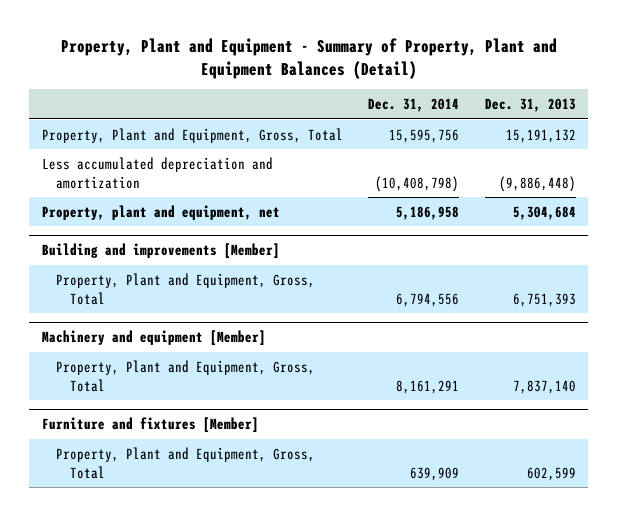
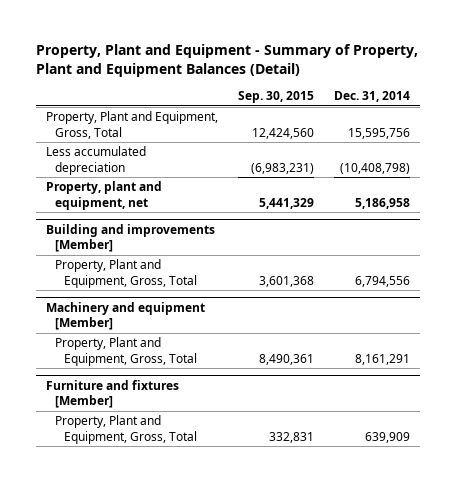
- | Dec. 31, 2014 | Dec. 31, 2013
+ | Sep. 30, 2015 | Dec. 31, 2014
- Less accumulated depreciation and amortization | (10,408,798) | (9,886,448)
+ Less accumulated depreciation | (6,983,231) | (10,408,798)

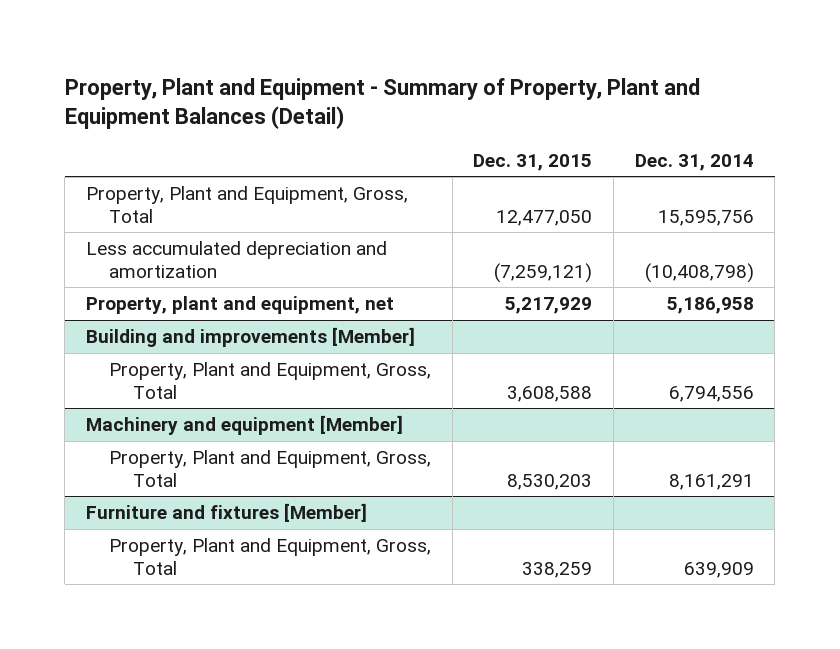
- | Sep. 30, 2015 | Dec. 31, 2014
+ | Dec. 31, 2015 | Dec. 31, 2014
- Less accumulated depreciation | (6,983,231) | (10,408,798)
+ Less accumulated depreciation and amortization | (7,259,121) | (10,408,798)

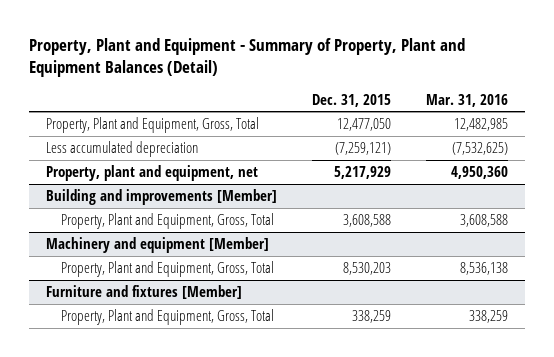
- | Dec. 31, 2015 | Dec. 31, 2014
+ | Dec. 31, 2015 | Mar. 31, 2016
- Less accumulated depreciation and amortization | (7,259,121) | (10,408,798)
+ Less accumulated depreciation | (7,259,121) | (7,532,625)

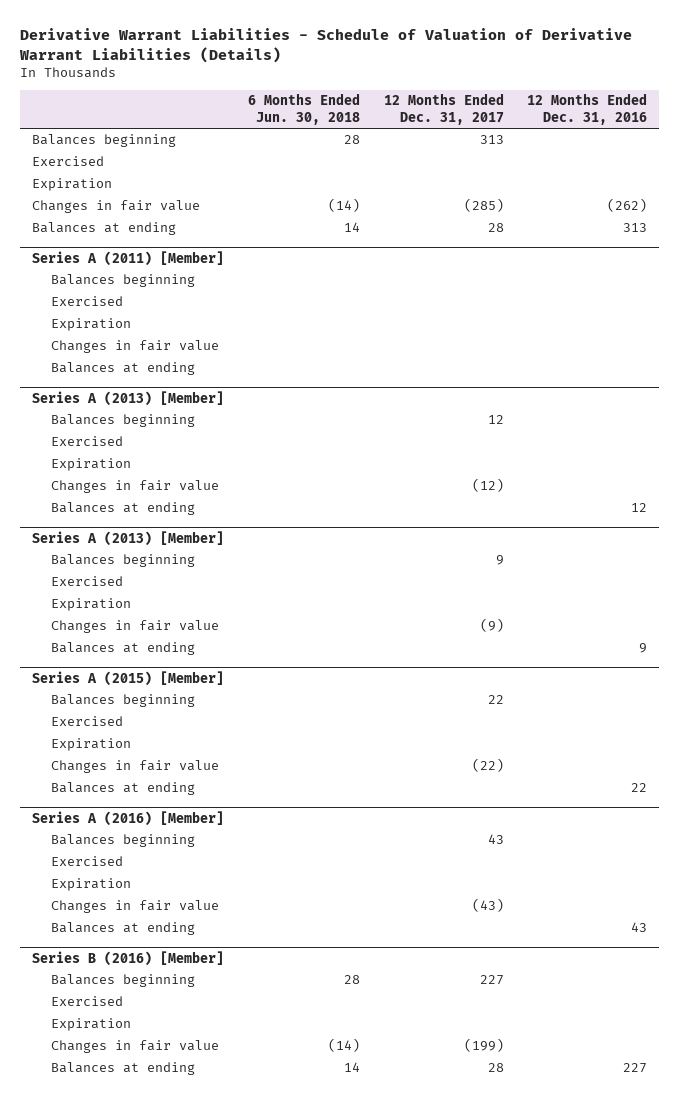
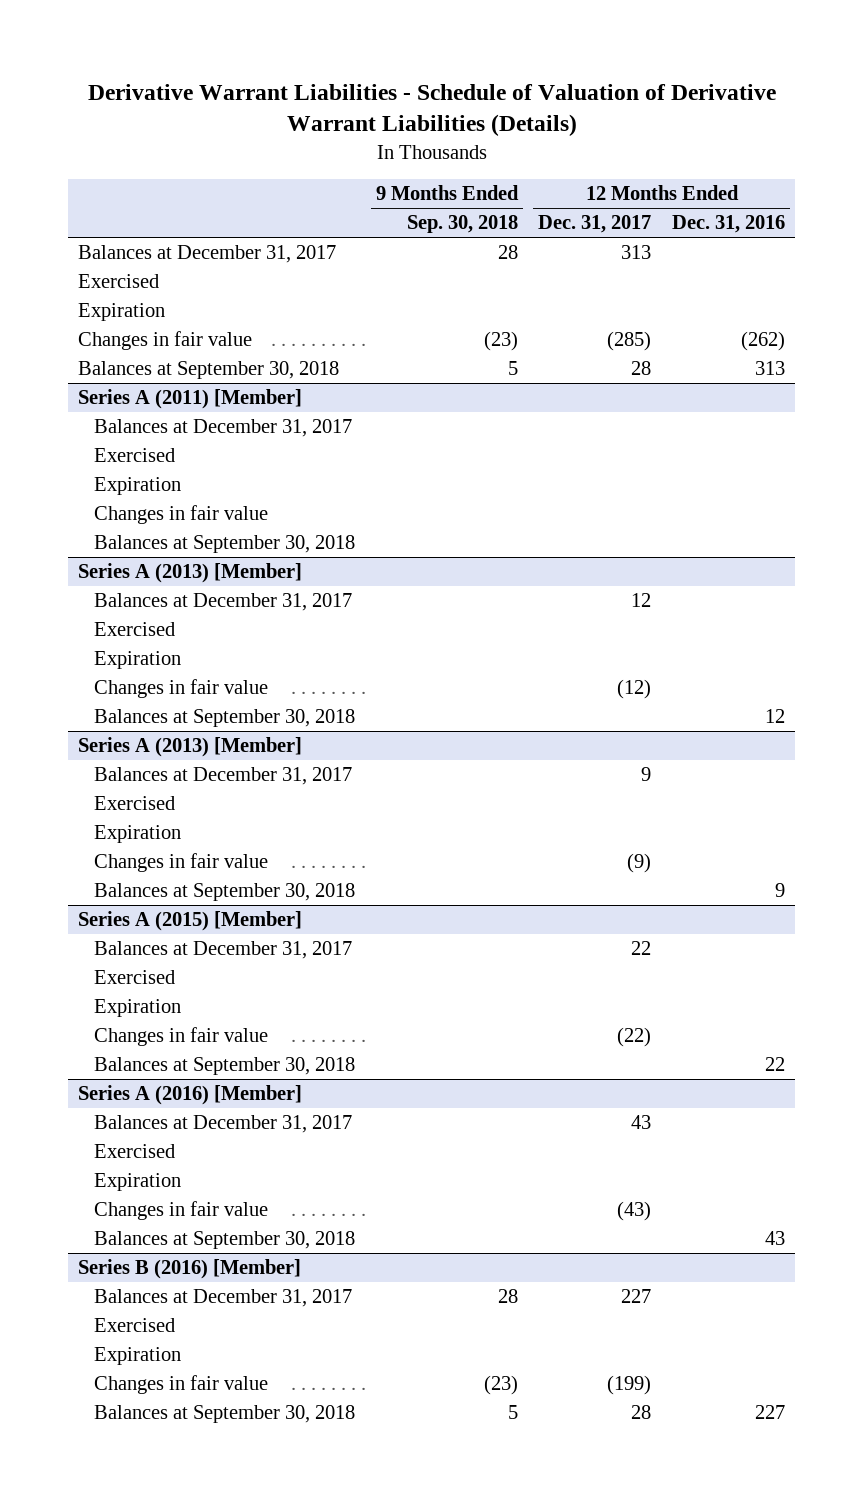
- | 6 Months Ended Jun. 30, 2018 | 12 Months Ended Dec. 31, 2017 | 12 Months Ended Dec. 31, 2016
+ | 9 Months Ended Sep. 30, 2018 | 12 Months Ended Dec. 31, 2017 | 12 Months Ended Dec. 31, 2016
- Balances beginning | 28 | 313 |
+ Balances at December 31, 2017 | 28 | 313 |
- Balances at ending | 14 | 28 | 313
+ Balances at September 30, 2018 | 5 | 28 | 313
@ Series A (2011) [Member]
- Balances beginning
+ Balances at December 31, 2017
- Balances at ending
+ Balances at September 30, 2018
@ Series A (2013) [Member]
- Balances beginning | | 12 |
+ Balances at December 31, 2017 | | 12 |
- Balances at ending | | | 12
+ Balances at September 30, 2018 | | | 12
- Balances beginning | | 9 |
+ Balances at December 31, 2017 | | 9 |
- Balances at ending | | | 9
+ Balances at September 30, 2018 | | | 9
@ Series A (2015) [Member]
- Balances beginning | | 22 |
+ Balances at December 31, 2017 | | 22 |
- Balances at ending | | | 22
+ Balances at September 30, 2018 | | | 22
@ Series A (2016) [Member]
- Balances beginning | | 43 |
+ Balances at December 31, 2017 | | 43 |
- Balances at ending | | | 43
+ Balances at September 30, 2018 | | | 43
@ Series B (2016) [Member]
- Balances beginning | 28 | 227 |
+ Balances at December 31, 2017 | 28 | 227 |
- Balances at ending | 14 | 28 | 227
+ Balances at September 30, 2018 | 5 | 28 | 227

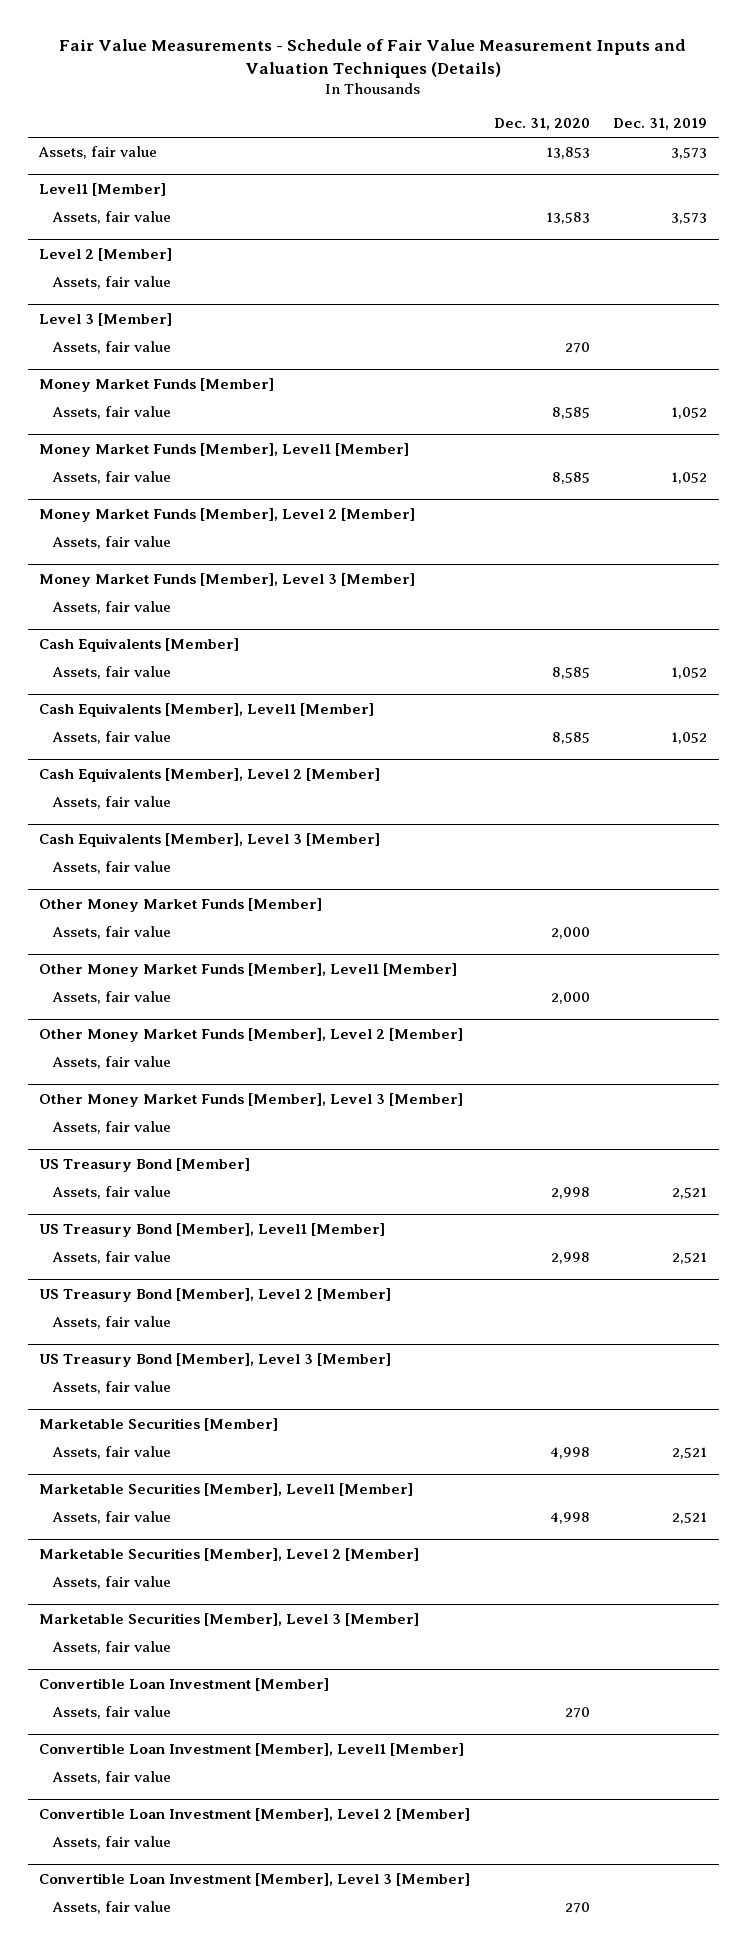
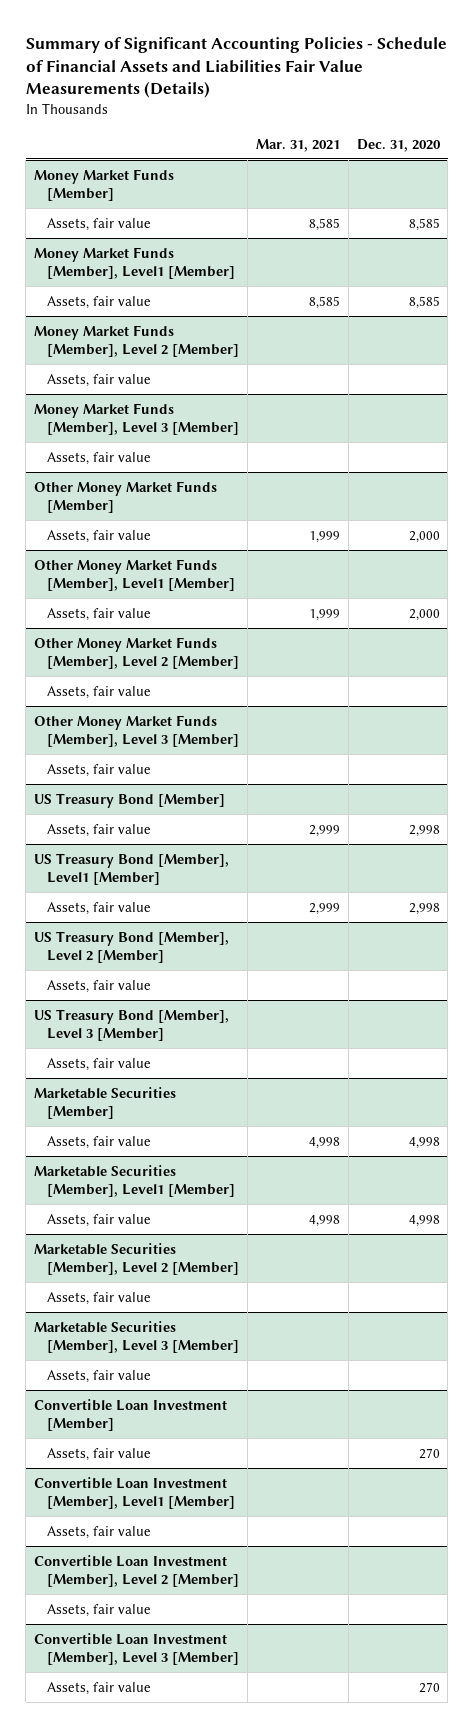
- Fair Value Measurements - Schedule of Fair Value Measurement Inputs and Valuation Techniques (Details)
+ Summary of Significant Accounting Policies - Schedule of Financial Assets and Liabilities Fair Value Measurements (Details)
- | Dec. 31, 2020 | Dec. 31, 2019
+ | Mar. 31, 2021 | Dec. 31, 2020
- Assets, fair value | 13,853 | 3,573
- Level1 [Member]
- Assets, fair value | 13,583 | 3,573
- Level 2 [Member]
- Assets, fair value
- Level 3 [Member]
- Assets, fair value | 270 |
- Cash Equivalents [Member]
- Assets, fair value | 8,585 | 1,052
- Cash Equivalents [Member], Level1 [Member]
- Assets, fair value | 8,585 | 1,052
- Cash Equivalents [Member], Level 2 [Member]
- Assets, fair value
- Cash Equivalents [Member], Level 3 [Member]
- Assets, fair value

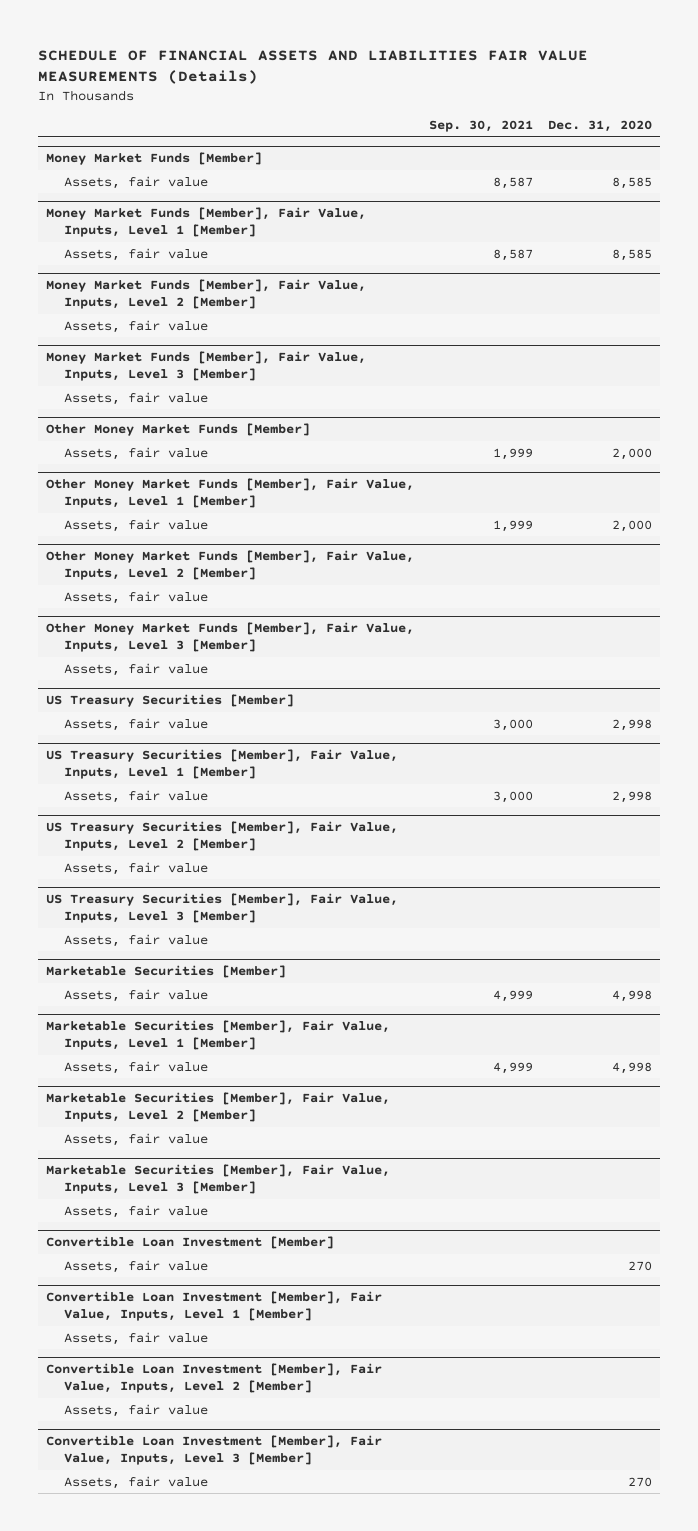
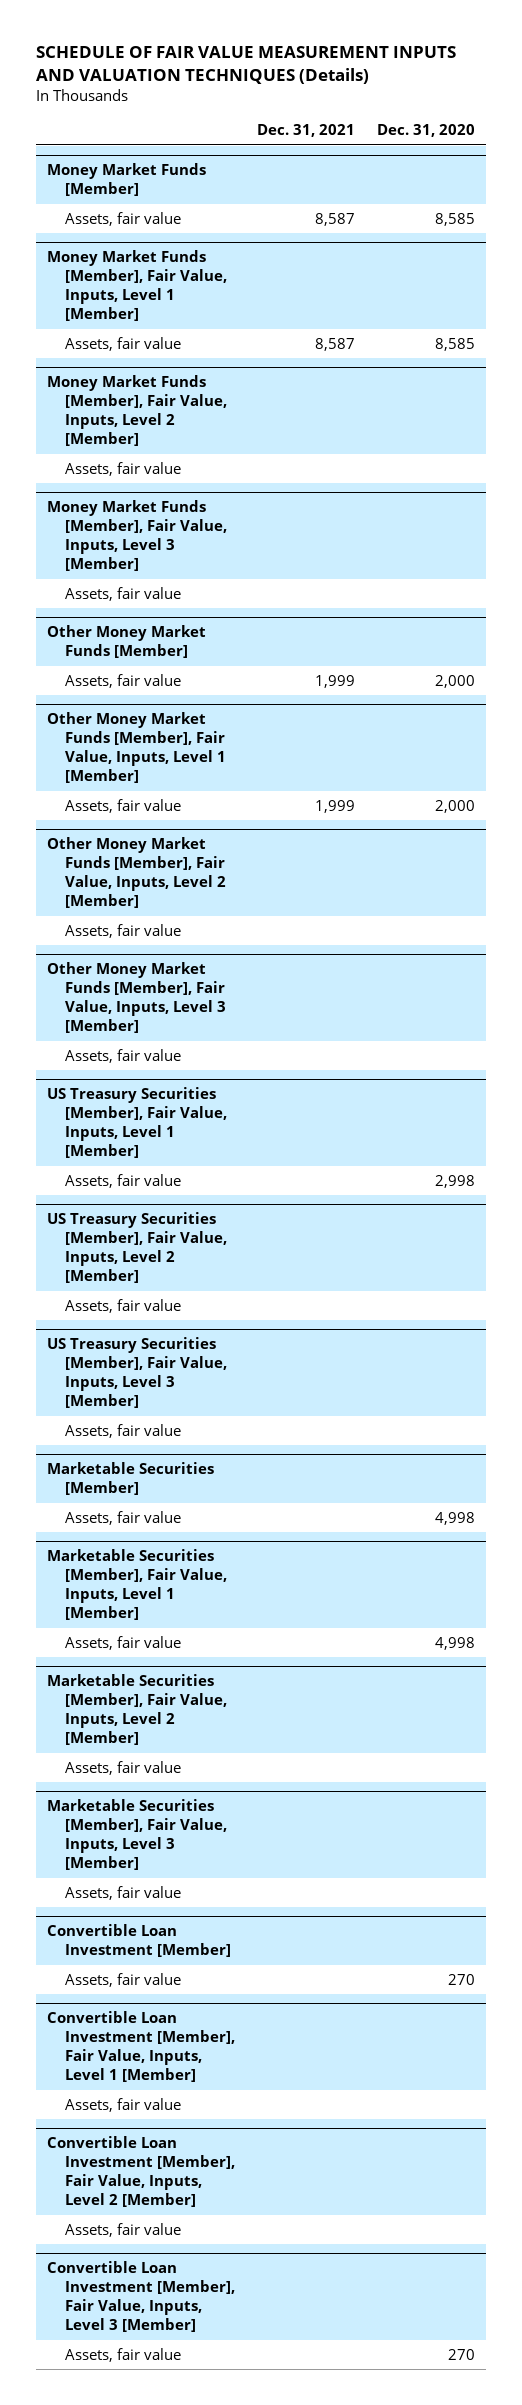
- SCHEDULE OF FINANCIAL ASSETS AND LIABILITIES FAIR VALUE MEASUREMENTS (Details)
+ SCHEDULE OF FAIR VALUE MEASUREMENT INPUTS AND VALUATION TECHNIQUES (Details)
- | Sep. 30, 2021 | Dec. 31, 2020
+ | Dec. 31, 2021 | Dec. 31, 2020
- US Treasury Securities [Member]
- Assets, fair value | 3,000 | 2,998

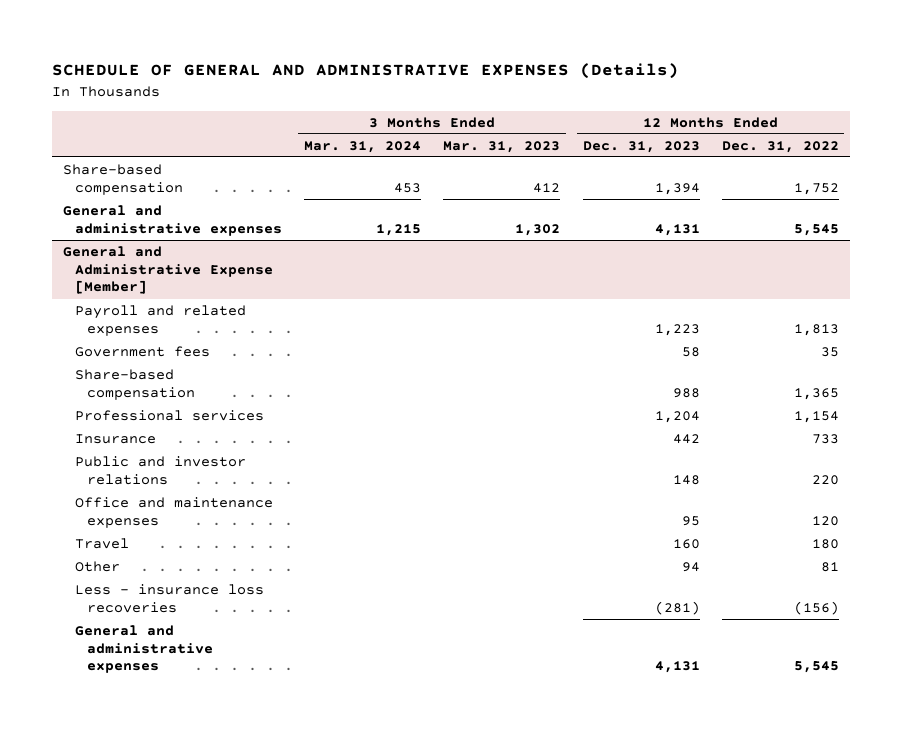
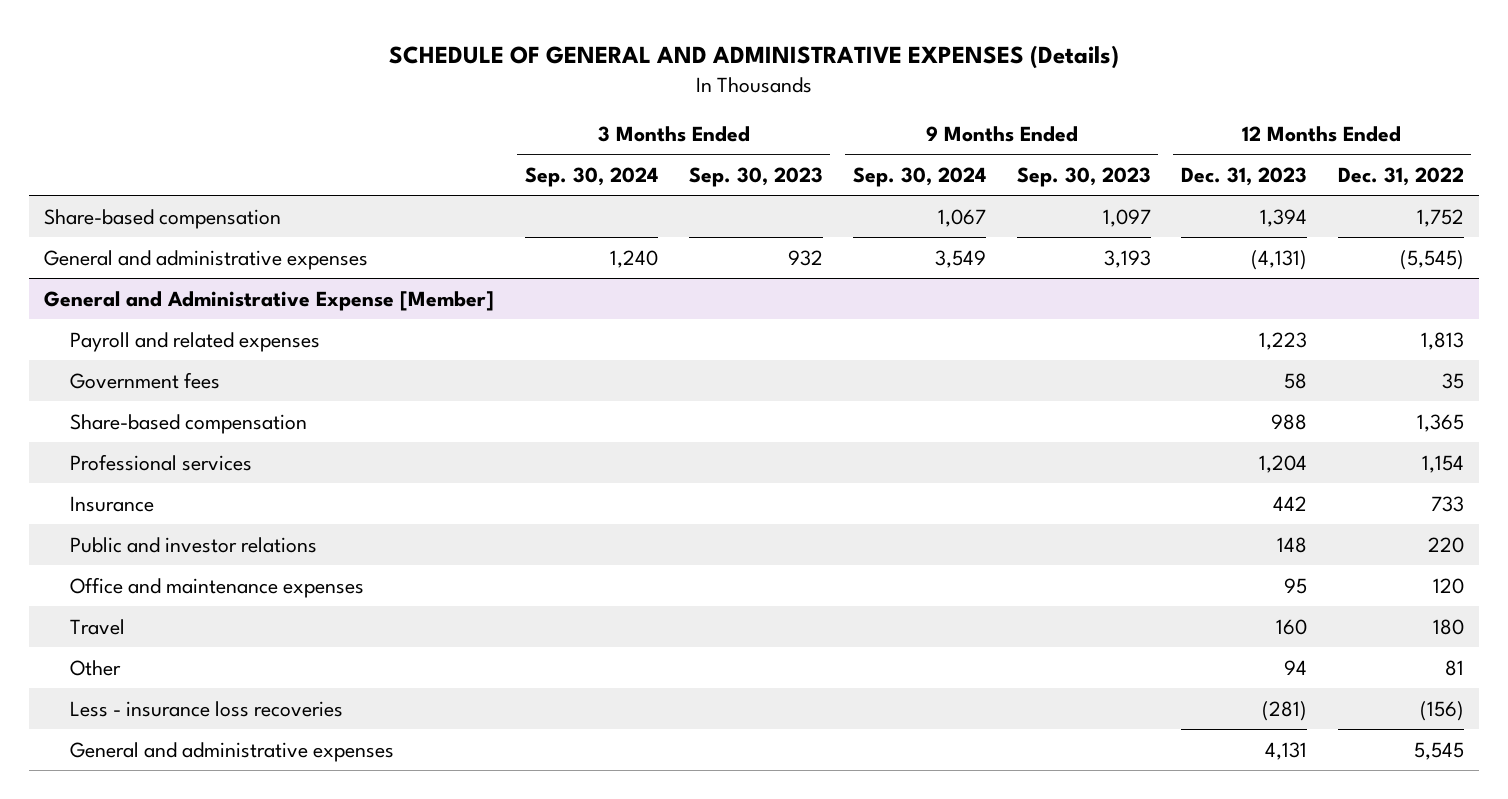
- | 3 Months Ended Mar. 31, 2024 | 3 Months Ended Mar. 31, 2023 | 12 Months Ended Dec. 31, 2023 | 12 Months Ended Dec. 31, 2022
+ | 3 Months Ended Sep. 30, 2024 | 3 Months Ended Sep. 30, 2023 | 9 Months Ended Sep. 30, 2024 | 9 Months Ended Sep. 30, 2023 | 12 Months Ended Dec. 31, 2023 | 12 Months Ended Dec. 31, 2022
- General and administrative expenses | 1,215 | 1,302 | 4,131 | 5,545
+ General and administrative expenses | 1,240 | 932 | 3,549 | 3,193 | (4,131) | (5,545)

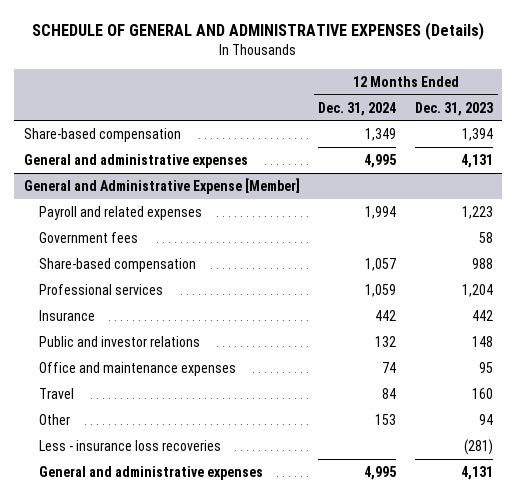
- | 3 Months Ended Sep. 30, 2024 | 3 Months Ended Sep. 30, 2023 | 9 Months Ended Sep. 30, 2024 | 9 Months Ended Sep. 30, 2023 | 12 Months Ended Dec. 31, 2023 | 12 Months Ended Dec. 31, 2022
+ | 12 Months Ended Dec. 31, 2024 | 12 Months Ended Dec. 31, 2023
- General and administrative expenses | 1,240 | 932 | 3,549 | 3,193 | (4,131) | (5,545)
+ General and administrative expenses | 4,995 | 4,131

